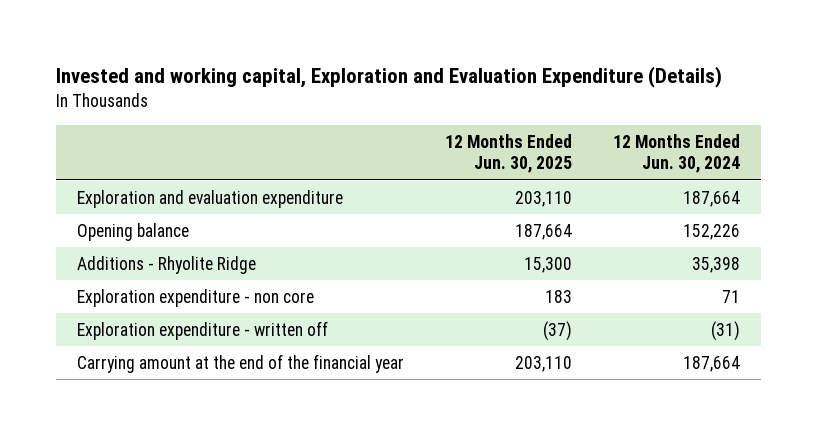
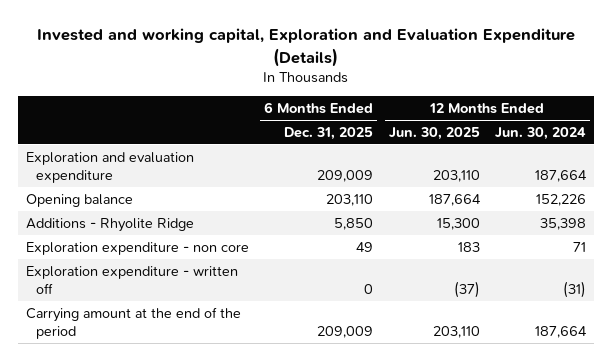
- | 12 Months Ended Jun. 30, 2025 | 12 Months Ended Jun. 30, 2024
+ | 6 Months Ended Dec. 31, 2025 | 12 Months Ended Jun. 30, 2025 | 12 Months Ended Jun. 30, 2024
- Carrying amount at the end of the financial year | 203,110 | 187,664
+ Carrying amount at the end of the period | 209,009 | 203,110 | 187,664

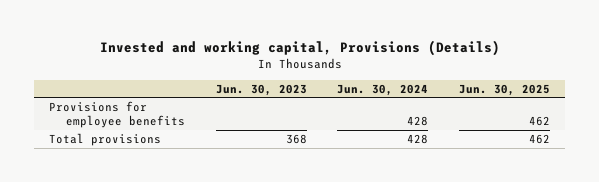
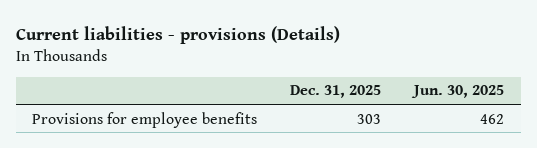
- Invested and working capital, Provisions (Details)
+ Current liabilities - provisions (Details)
- | Jun. 30, 2023 | Jun. 30, 2024 | Jun. 30, 2025
+ | Dec. 31, 2025 | Jun. 30, 2025
- Total provisions | 368 | 428 | 462

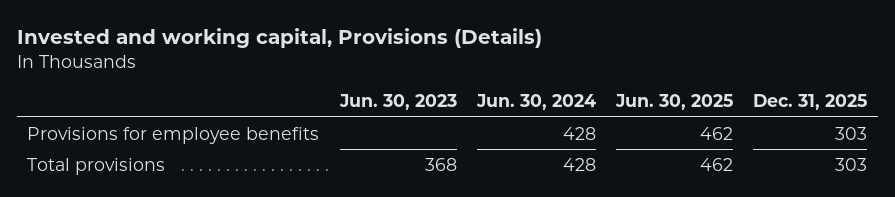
- Current liabilities - provisions (Details)
+ Invested and working capital, Provisions (Details)
- | Dec. 31, 2025 | Jun. 30, 2025
+ | Jun. 30, 2023 | Jun. 30, 2024 | Jun. 30, 2025 | Dec. 31, 2025
+ Total provisions | 368 | 428 | 462 | 303

